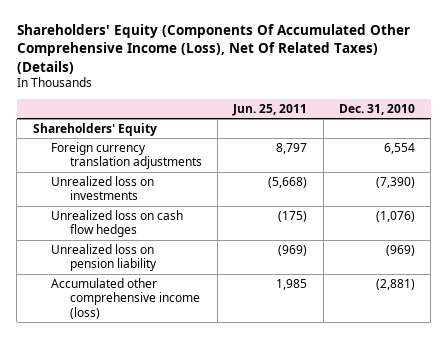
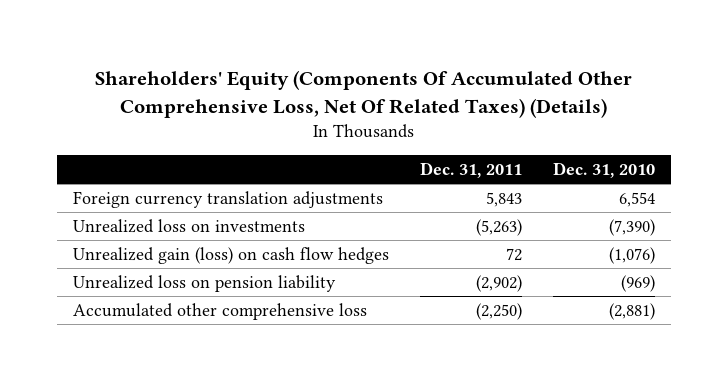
- Shareholders' Equity (Components Of Accumulated Other Comprehensive Income (Loss), Net Of Related Taxes) (Details)
+ Shareholders' Equity (Components Of Accumulated Other Comprehensive Loss, Net Of Related Taxes) (Details)
- | Jun. 25, 2011 | Dec. 31, 2010
+ | Dec. 31, 2011 | Dec. 31, 2010
- Shareholders' Equity
- Unrealized loss on cash flow hedges | (175) | (1,076)
+ Unrealized gain (loss) on cash flow hedges | 72 | (1,076)
- Accumulated other comprehensive income (loss) | 1,985 | (2,881)
+ Accumulated other comprehensive loss | (2,250) | (2,881)

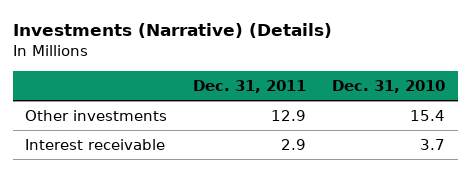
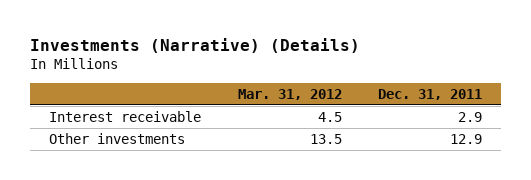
- | Dec. 31, 2011 | Dec. 31, 2010
+ | Mar. 31, 2012 | Dec. 31, 2011
moved down: Other investments | 13.5 | 12.9

